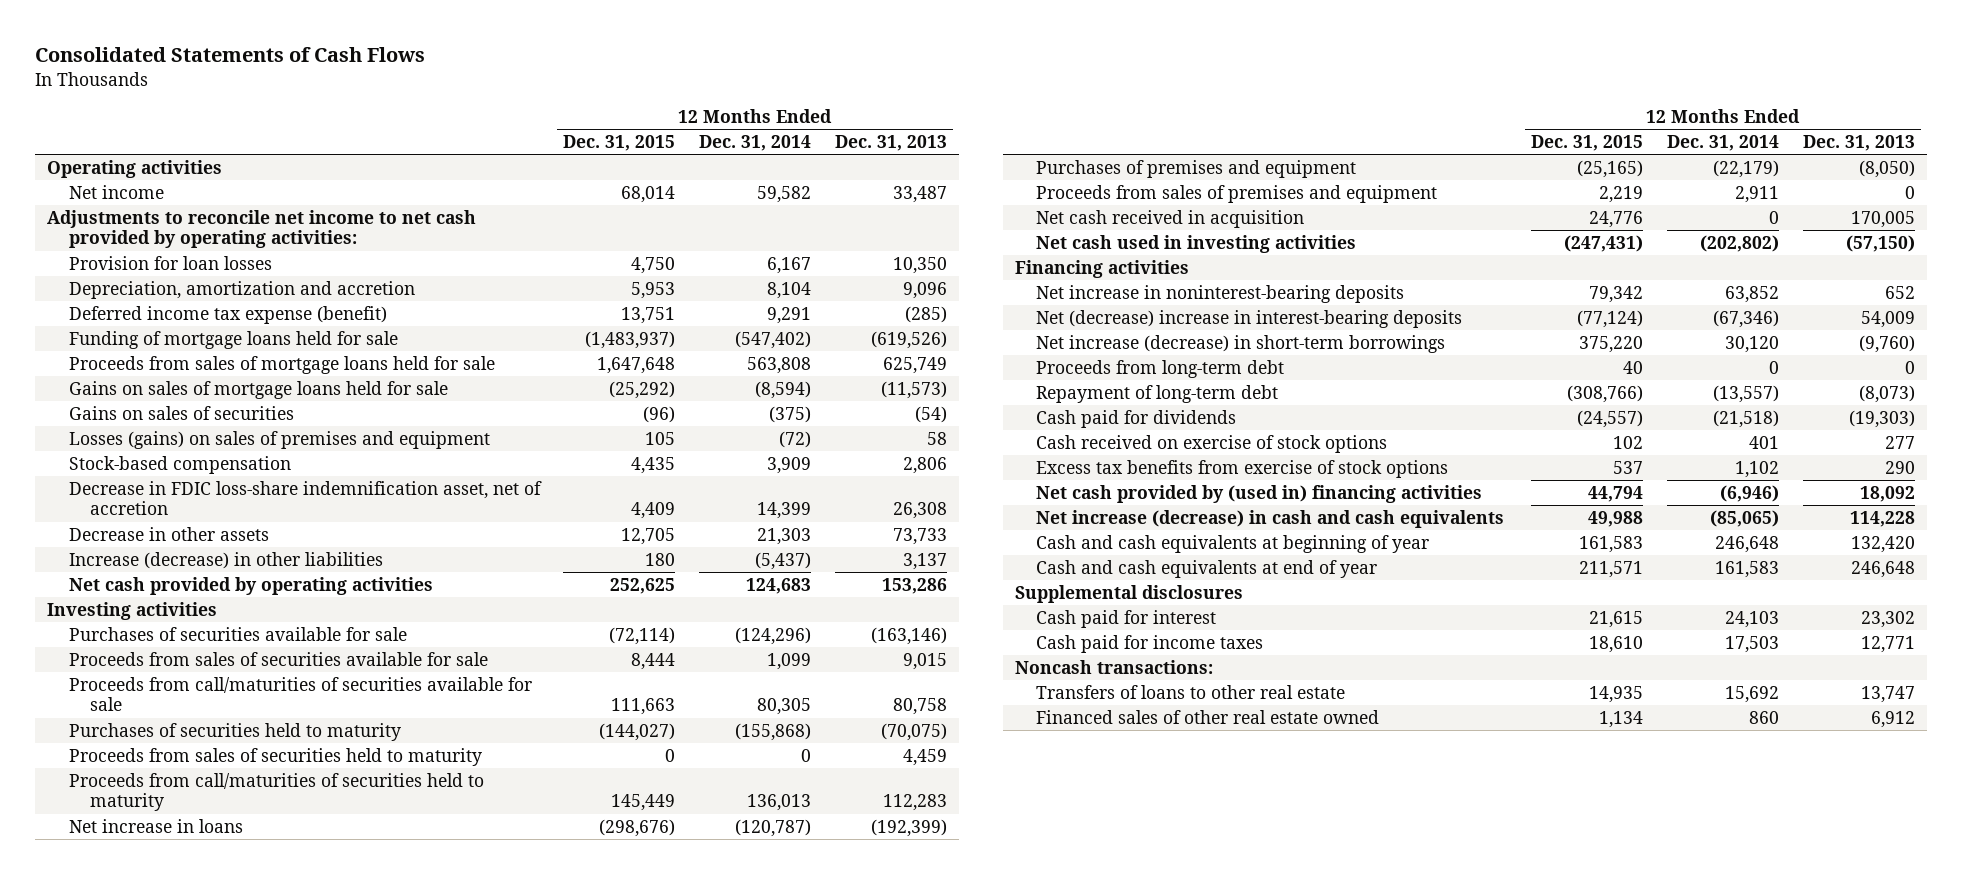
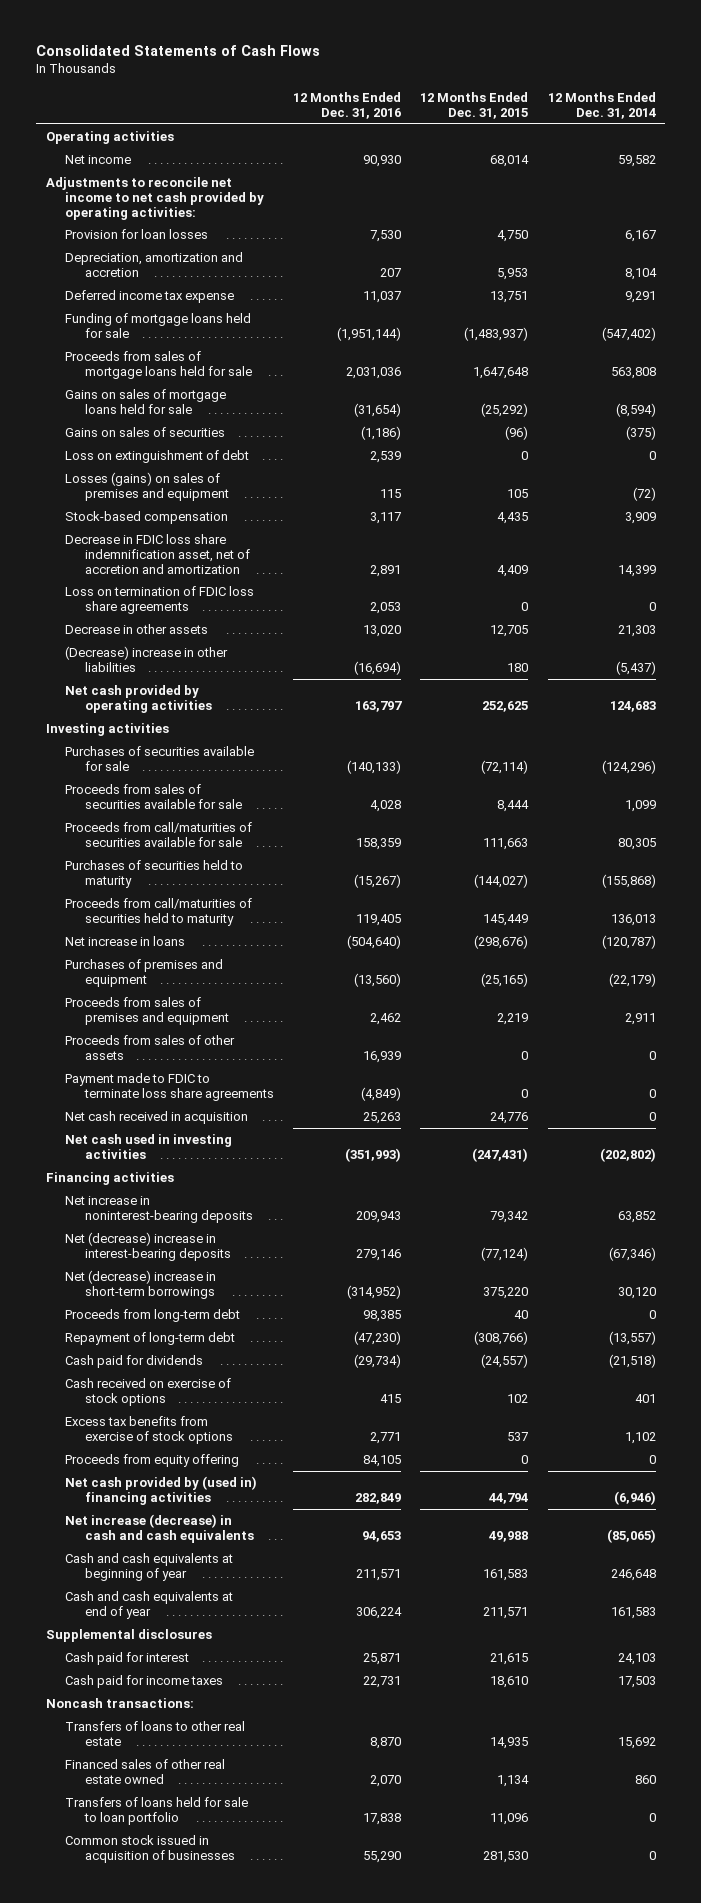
- | 12 Months Ended Dec. 31, 2015 | 12 Months Ended Dec. 31, 2014 | 12 Months Ended Dec. 31, 2013
+ | 12 Months Ended Dec. 31, 2016 | 12 Months Ended Dec. 31, 2015 | 12 Months Ended Dec. 31, 2014
- Deferred income tax expense (benefit) | 13,751 | 9,291 | (285)
+ Deferred income tax expense | 11,037 | 13,751 | 9,291
+ Loss on extinguishment of debt | 2,539 | 0 | 0
- Decrease in FDIC loss-share indemnification asset, net of accretion | 4,409 | 14,399 | 26,308
+ Decrease in FDIC loss share indemnification asset, net of accretion and amortization | 2,891 | 4,409 | 14,399
+ Loss on termination of FDIC loss share agreements | 2,053 | 0 | 0
- Increase (decrease) in other liabilities | 180 | (5,437) | 3,137
+ (Decrease) increase in other liabilities | (16,694) | 180 | (5,437)
- Proceeds from sales of securities held to maturity | 0 | 0 | 4,459
+ Proceeds from sales of other assets | 16,939 | 0 | 0
+ Payment made to FDIC to terminate loss share agreements | (4,849) | 0 | 0
- Net increase (decrease) in short-term borrowings | 375,220 | 30,120 | (9,760)
+ Net (decrease) increase in short-term borrowings | (314,952) | 375,220 | 30,120
+ Proceeds from equity offering | 84,105 | 0 | 0
+ Transfers of loans held for sale to loan portfolio | 17,838 | 11,096 | 0
+ Common stock issued in acquisition of businesses | 55,290 | 281,530 | 0

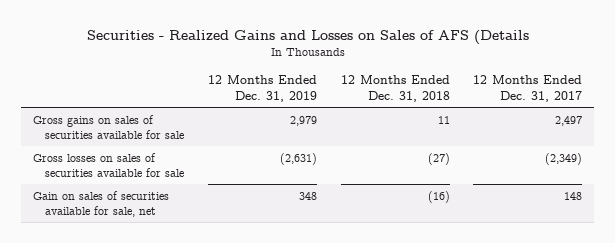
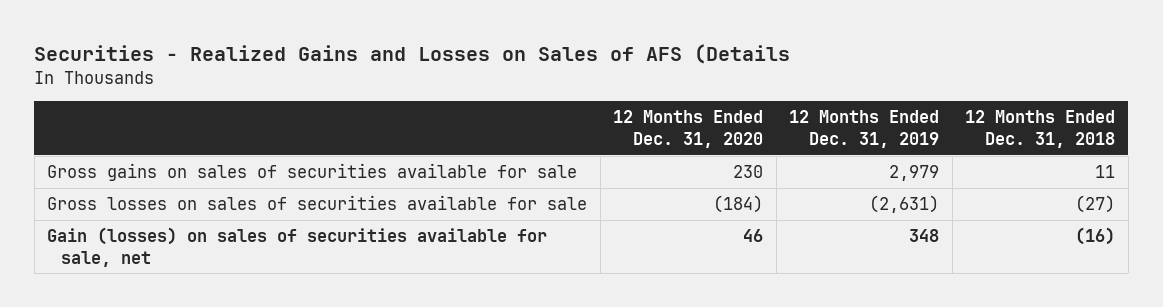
- | 12 Months Ended Dec. 31, 2019 | 12 Months Ended Dec. 31, 2018 | 12 Months Ended Dec. 31, 2017
+ | 12 Months Ended Dec. 31, 2020 | 12 Months Ended Dec. 31, 2019 | 12 Months Ended Dec. 31, 2018
- Gain on sales of securities available for sale, net | 348 | (16) | 148
+ Gain (losses) on sales of securities available for sale, net | 46 | 348 | (16)

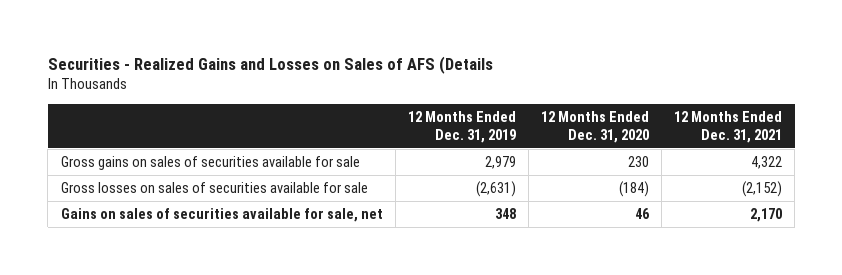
- | 12 Months Ended Dec. 31, 2020 | 12 Months Ended Dec. 31, 2019 | 12 Months Ended Dec. 31, 2018
+ | 12 Months Ended Dec. 31, 2019 | 12 Months Ended Dec. 31, 2020 | 12 Months Ended Dec. 31, 2021
- Gain (losses) on sales of securities available for sale, net | 46 | 348 | (16)
+ Gains on sales of securities available for sale, net | 348 | 46 | 2,170

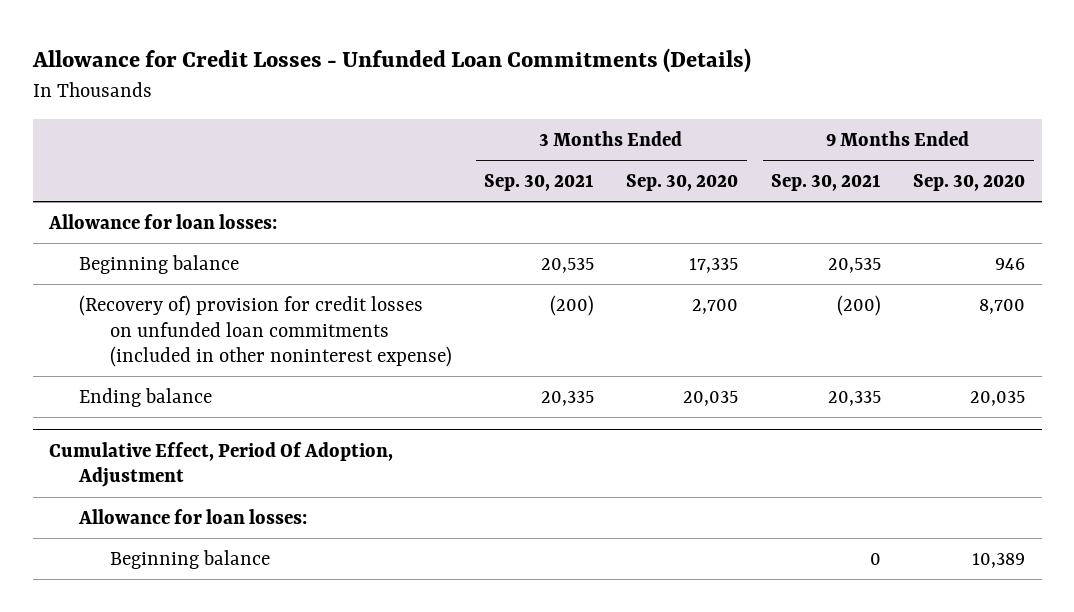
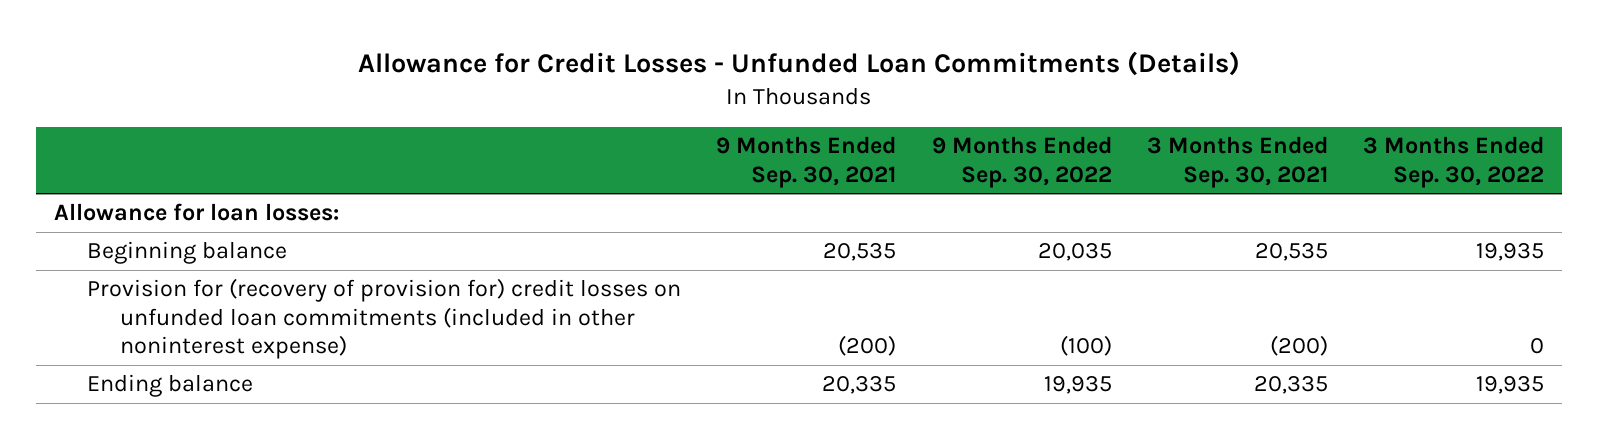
- | 3 Months Ended Sep. 30, 2021 | 3 Months Ended Sep. 30, 2020 | 9 Months Ended Sep. 30, 2021 | 9 Months Ended Sep. 30, 2020
+ | 9 Months Ended Sep. 30, 2021 | 9 Months Ended Sep. 30, 2022 | 3 Months Ended Sep. 30, 2021 | 3 Months Ended Sep. 30, 2022
- (Recovery of) provision for credit losses on unfunded loan commitments (included in other noninterest expense) | (200) | 2,700 | (200) | 8,700
+ Provision for (recovery of provision for) credit losses on unfunded loan commitments (included in other noninterest expense) | (200) | (100) | (200) | 0
- Cumulative Effect, Period Of Adoption, Adjustment
- Allowance for loan losses:
- Beginning balance | | | 0 | 10,389

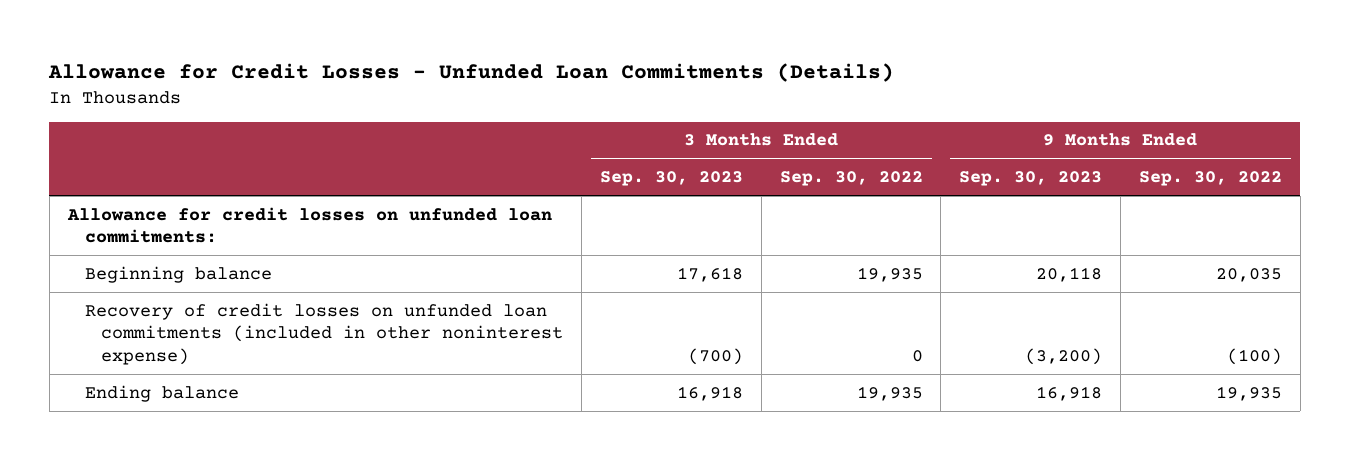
- | 9 Months Ended Sep. 30, 2021 | 9 Months Ended Sep. 30, 2022 | 3 Months Ended Sep. 30, 2021 | 3 Months Ended Sep. 30, 2022
+ | 3 Months Ended Sep. 30, 2023 | 3 Months Ended Sep. 30, 2022 | 9 Months Ended Sep. 30, 2023 | 9 Months Ended Sep. 30, 2022
- Allowance for loan losses:
+ Allowance for credit losses on unfunded loan commitments:
- Provision for (recovery of provision for) credit losses on unfunded loan commitments (included in other noninterest expense) | (200) | (100) | (200) | 0
+ Recovery of credit losses on unfunded loan commitments (included in other noninterest expense) | (700) | 0 | (3,200) | (100)

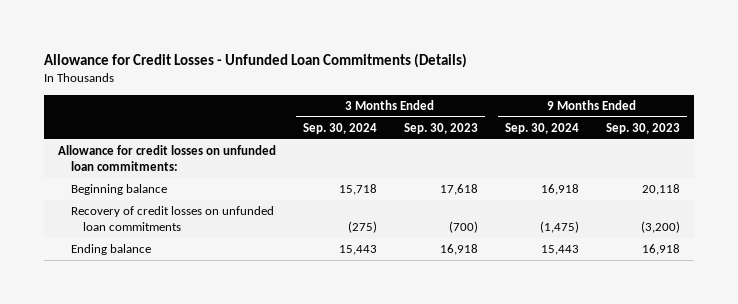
- | 3 Months Ended Sep. 30, 2023 | 3 Months Ended Sep. 30, 2022 | 9 Months Ended Sep. 30, 2023 | 9 Months Ended Sep. 30, 2022
+ | 3 Months Ended Sep. 30, 2024 | 3 Months Ended Sep. 30, 2023 | 9 Months Ended Sep. 30, 2024 | 9 Months Ended Sep. 30, 2023
- Recovery of credit losses on unfunded loan commitments (included in other noninterest expense) | (700) | 0 | (3,200) | (100)
+ Recovery of credit losses on unfunded loan commitments | (275) | (700) | (1,475) | (3,200)

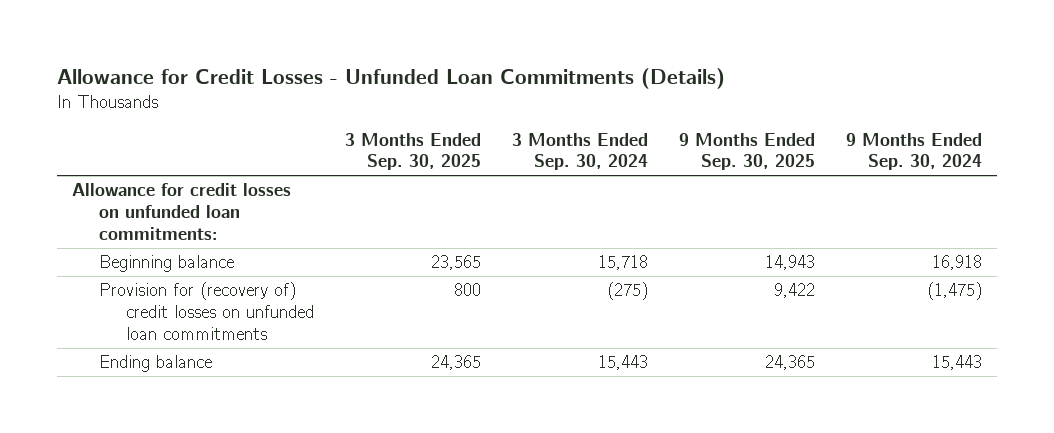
- | 3 Months Ended Sep. 30, 2024 | 3 Months Ended Sep. 30, 2023 | 9 Months Ended Sep. 30, 2024 | 9 Months Ended Sep. 30, 2023
+ | 3 Months Ended Sep. 30, 2025 | 3 Months Ended Sep. 30, 2024 | 9 Months Ended Sep. 30, 2025 | 9 Months Ended Sep. 30, 2024
- Recovery of credit losses on unfunded loan commitments | (275) | (700) | (1,475) | (3,200)
+ Provision for (recovery of) credit losses on unfunded loan commitments | 800 | (275) | 9,422 | (1,475)

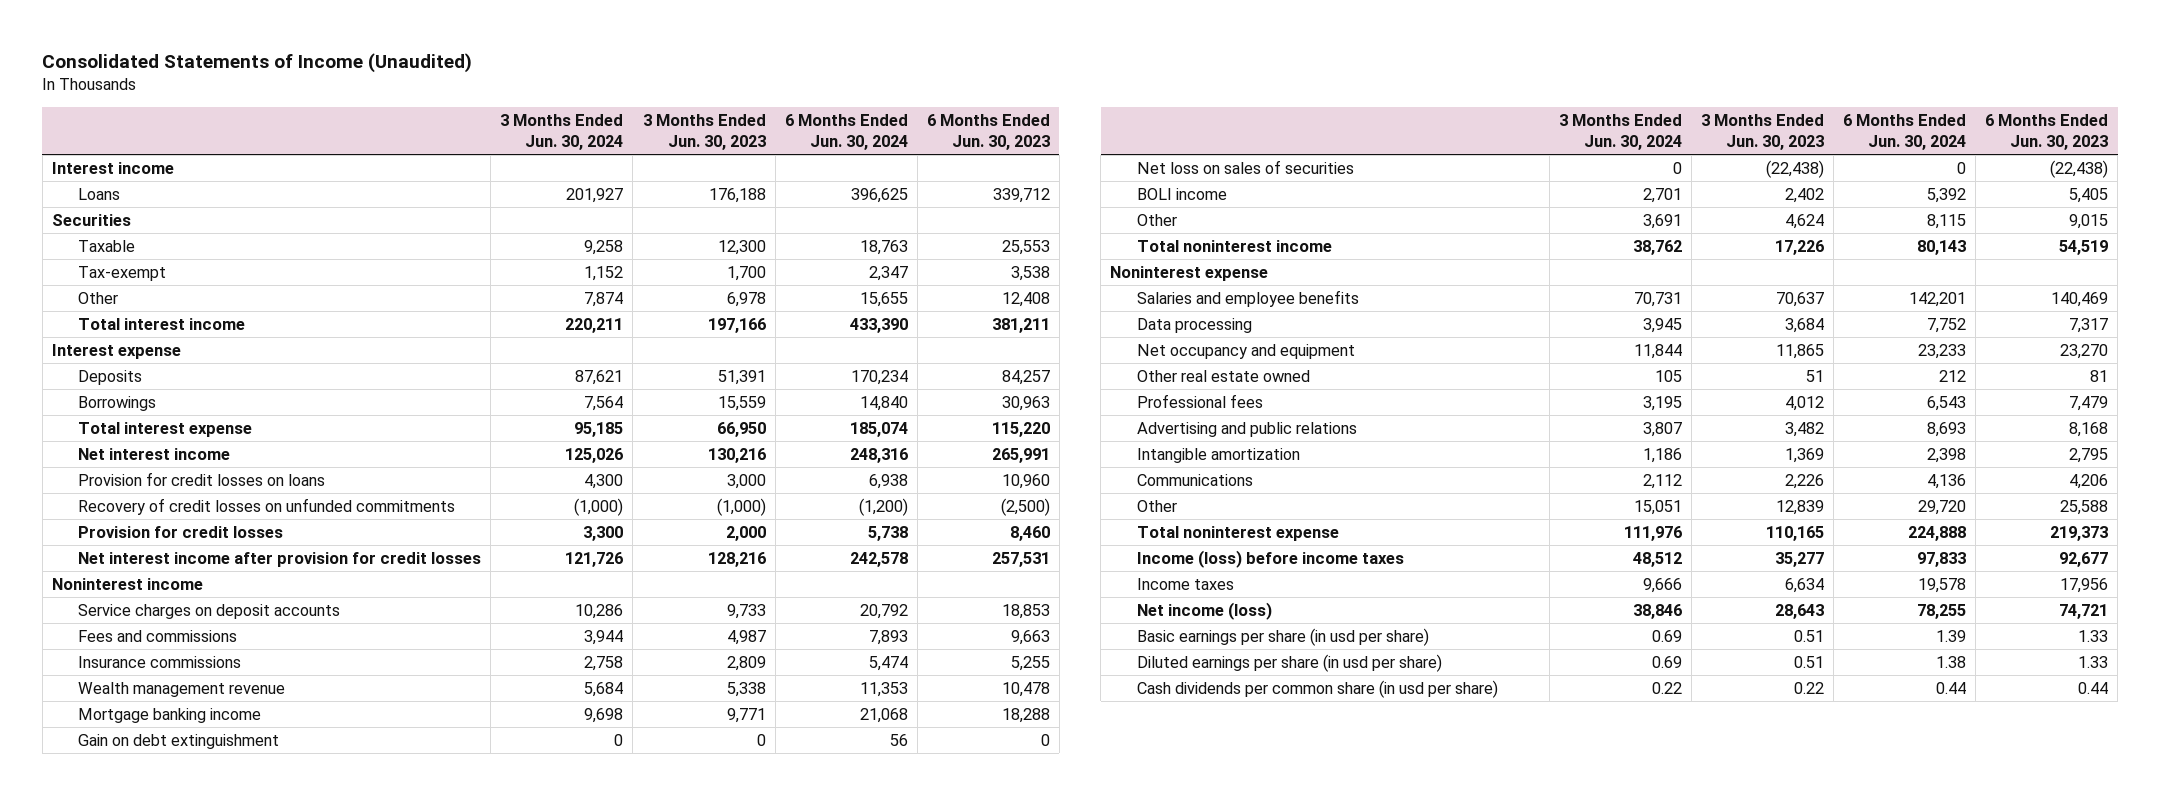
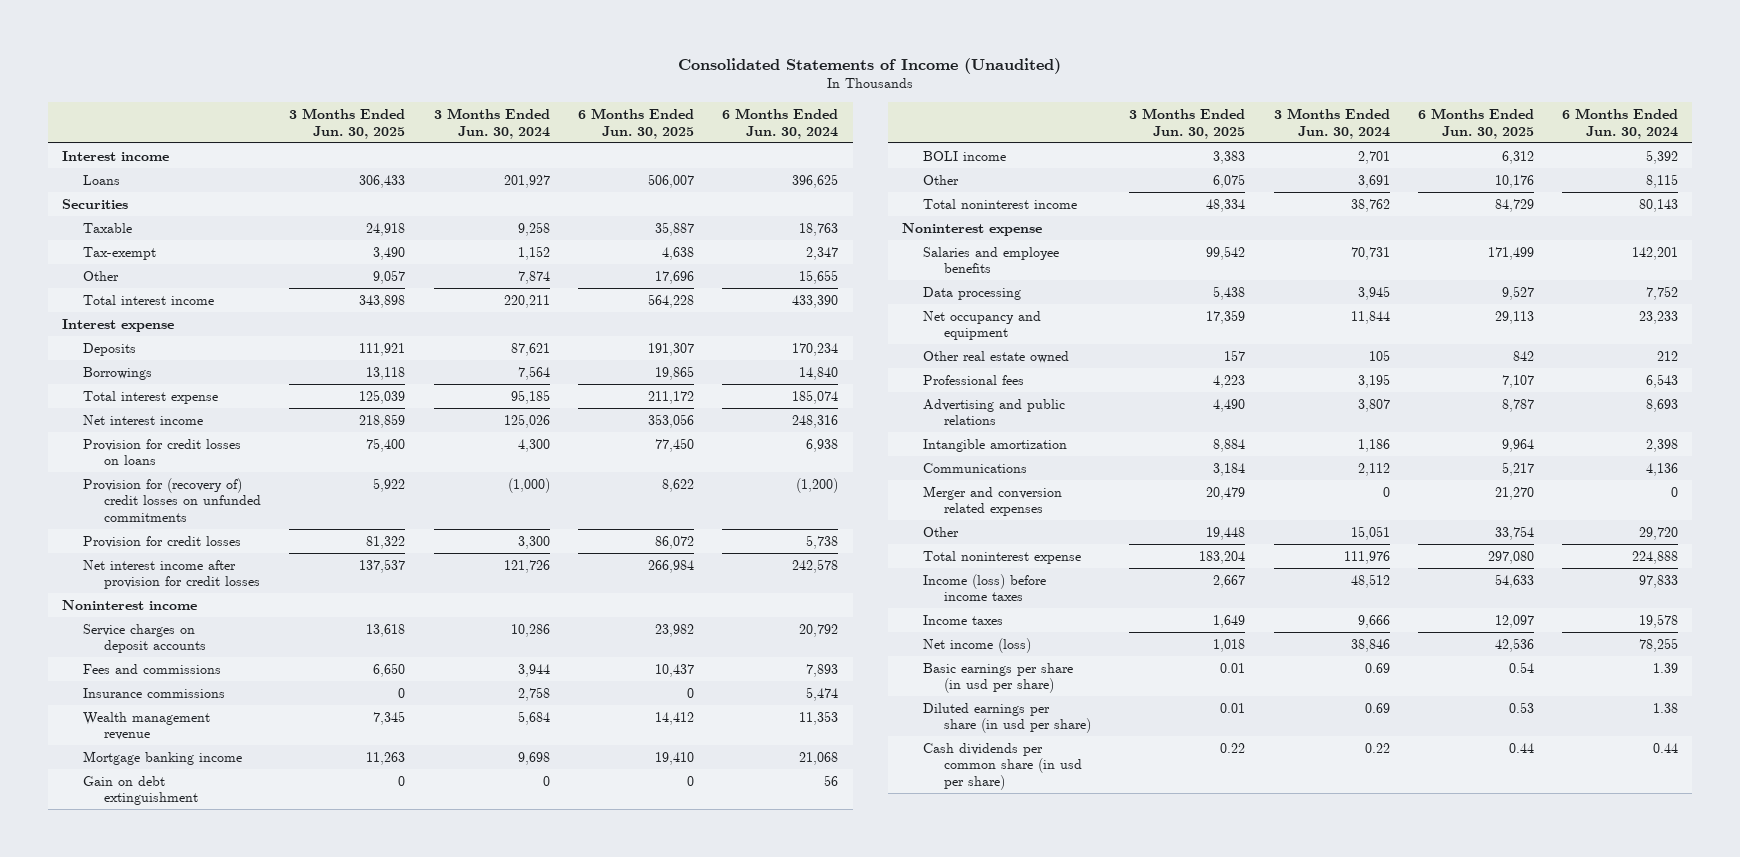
- | 3 Months Ended Jun. 30, 2024 | 3 Months Ended Jun. 30, 2023 | 6 Months Ended Jun. 30, 2024 | 6 Months Ended Jun. 30, 2023
+ | 3 Months Ended Jun. 30, 2025 | 3 Months Ended Jun. 30, 2024 | 6 Months Ended Jun. 30, 2025 | 6 Months Ended Jun. 30, 2024
- Recovery of credit losses on unfunded commitments | (1,000) | (1,000) | (1,200) | (2,500)
+ Provision for (recovery of) credit losses on unfunded commitments | 5,922 | (1,000) | 8,622 | (1,200)
- Net loss on sales of securities | 0 | (22,438) | 0 | (22,438)
+ Merger and conversion related expenses | 20,479 | 0 | 21,270 | 0

